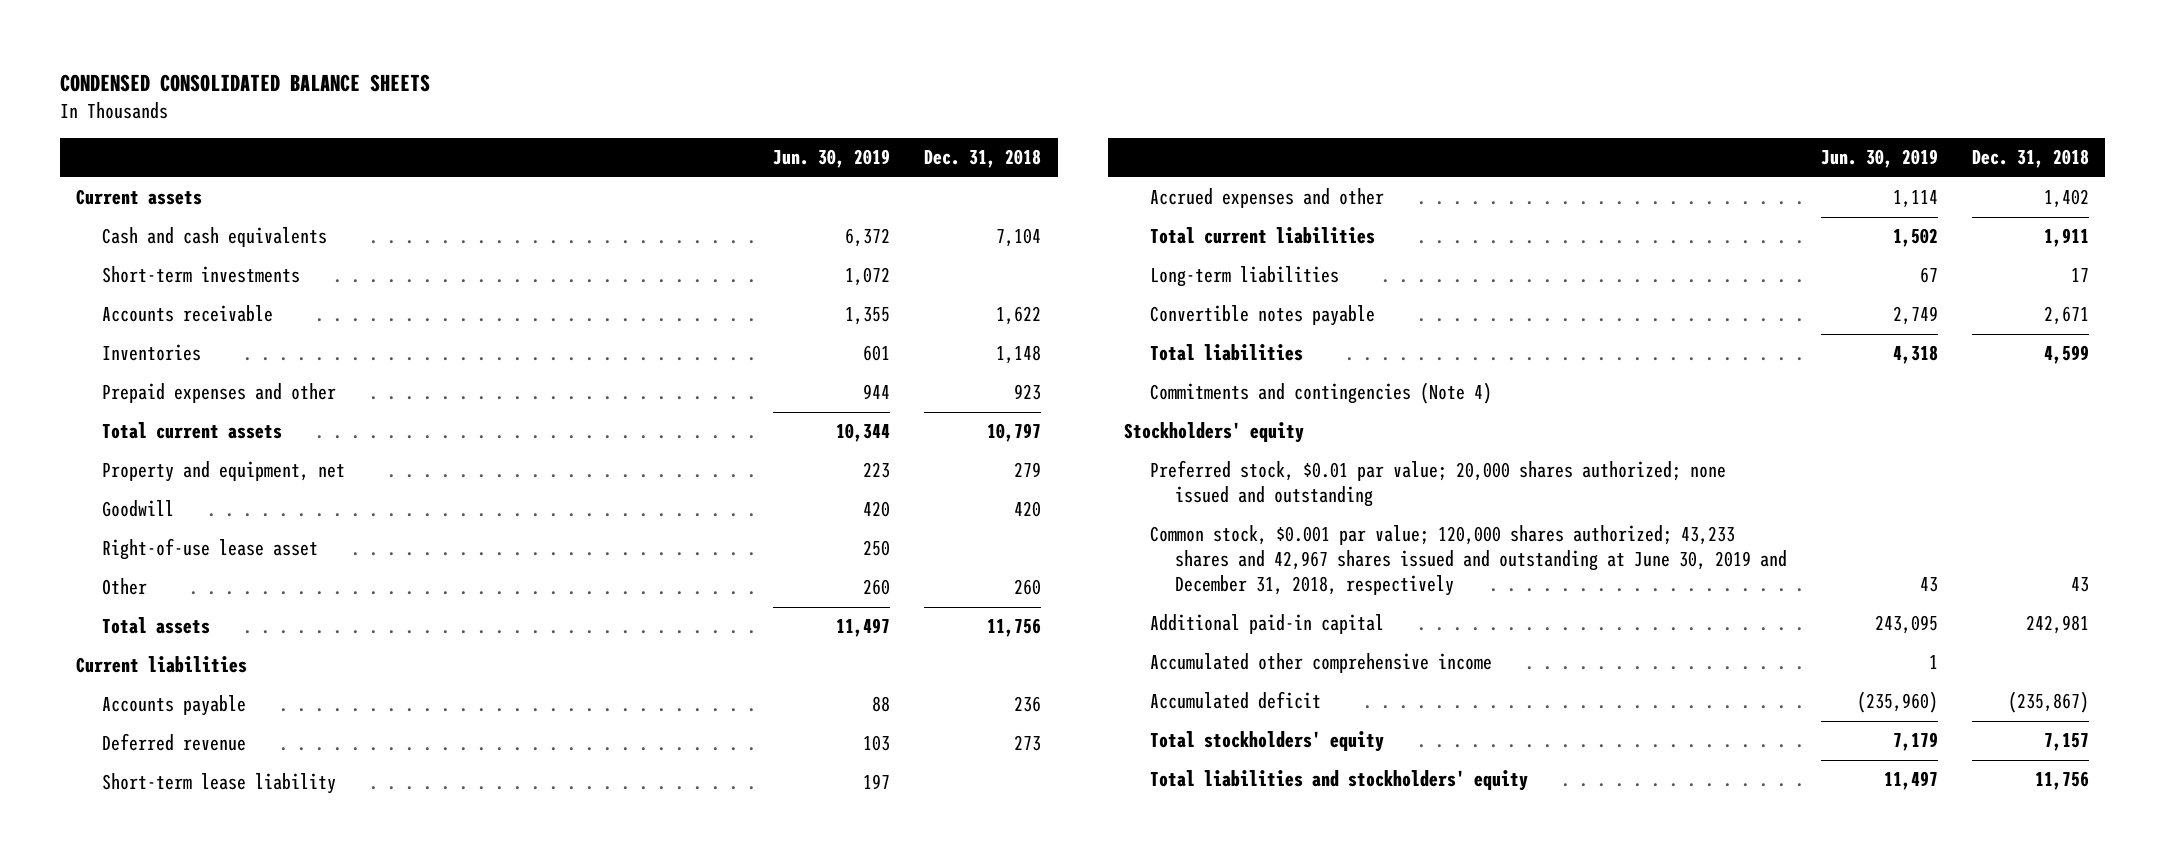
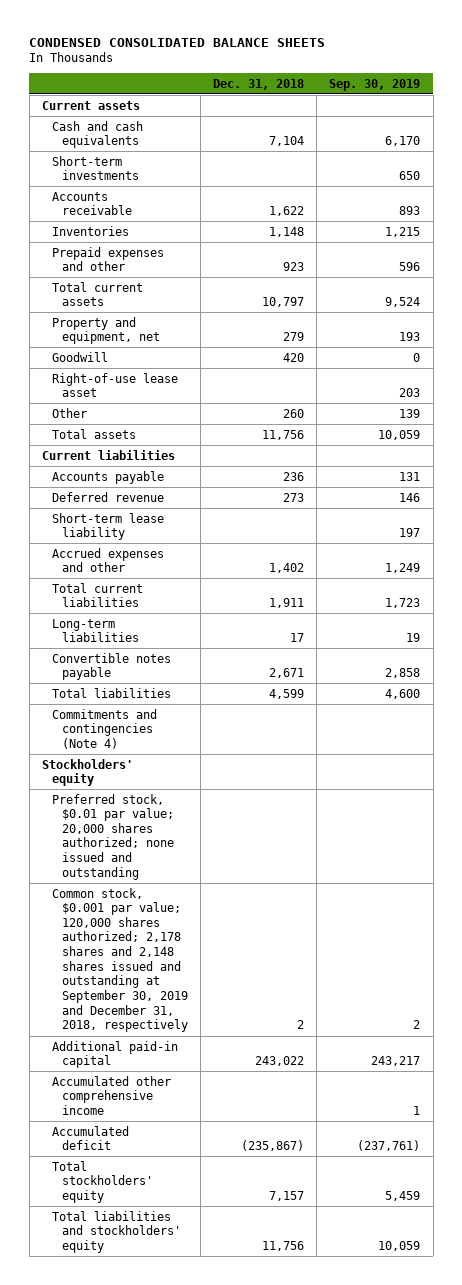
- | Jun. 30, 2019 | Dec. 31, 2018
+ | Dec. 31, 2018 | Sep. 30, 2019
- Common stock, $0.001 par value; 120,000 shares authorized; 43,233 shares and 42,967 shares issued and outstanding at June 30, 2019 and December 31, 2018, respectively | 43 | 43
- Additional paid-in capital | 243,095 | 242,981
+ Common stock, $0.001 par value; 120,000 shares authorized; 2,178 shares and 2,148 shares issued and outstanding at September 30, 2019 and December 31, 2018, respectively | 2 | 2
+ Additional paid-in capital | 243,022 | 243,217

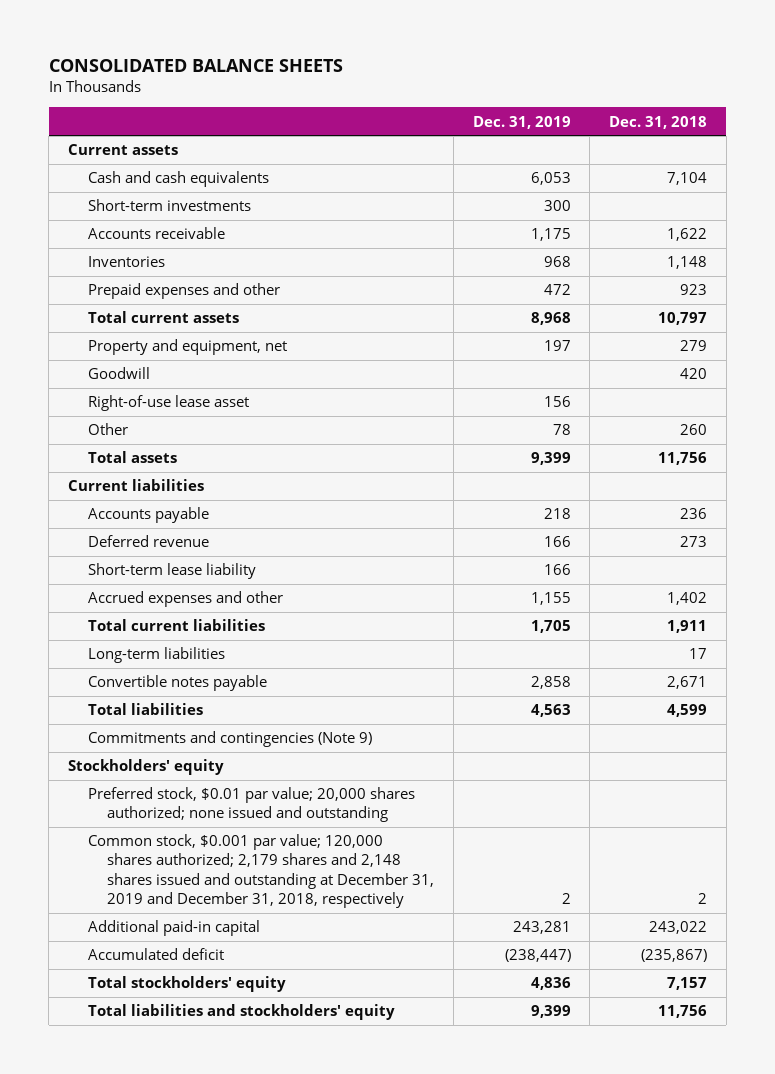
- CONDENSED CONSOLIDATED BALANCE SHEETS
+ CONSOLIDATED BALANCE SHEETS
- | Dec. 31, 2018 | Sep. 30, 2019
+ | Dec. 31, 2019 | Dec. 31, 2018
- Commitments and contingencies (Note 4)
+ Commitments and contingencies (Note 9)
- Common stock, $0.001 par value; 120,000 shares authorized; 2,178 shares and 2,148 shares issued and outstanding at September 30, 2019 and December 31, 2018, respectively | 2 | 2
+ Common stock, $0.001 par value; 120,000 shares authorized; 2,179 shares and 2,148 shares issued and outstanding at December 31, 2019 and December 31, 2018, respectively | 2 | 2
- Accumulated other comprehensive income | | 1

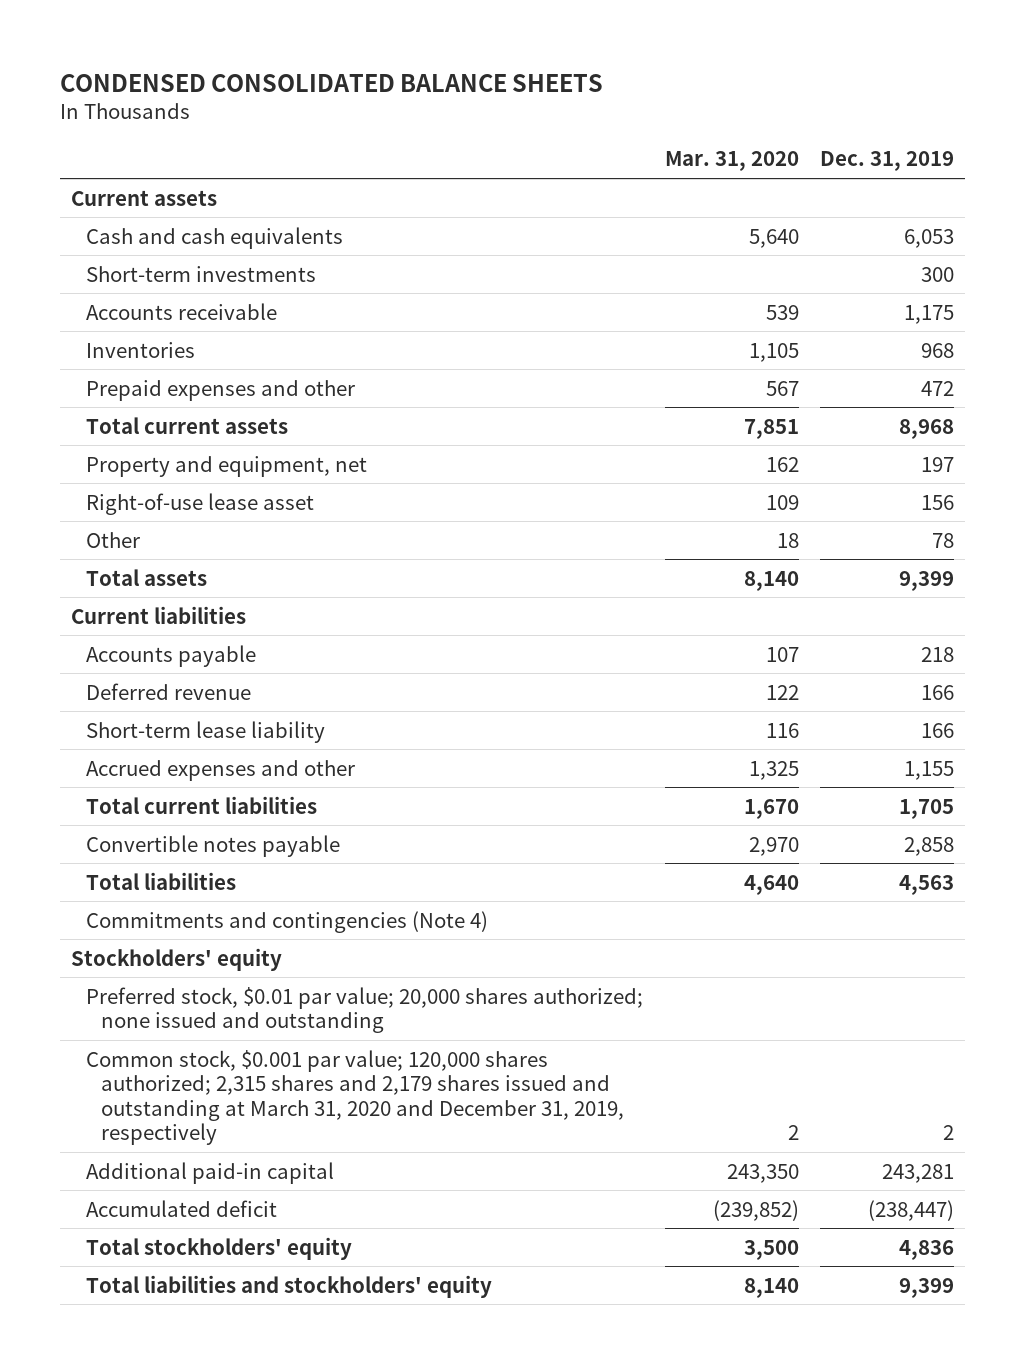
- CONSOLIDATED BALANCE SHEETS
+ CONDENSED CONSOLIDATED BALANCE SHEETS
- | Dec. 31, 2019 | Dec. 31, 2018
+ | Mar. 31, 2020 | Dec. 31, 2019
- Goodwill | | 420
- Long-term liabilities | | 17
- Commitments and contingencies (Note 9)
+ Commitments and contingencies (Note 4)
- Common stock, $0.001 par value; 120,000 shares authorized; 2,179 shares and 2,148 shares issued and outstanding at December 31, 2019 and December 31, 2018, respectively | 2 | 2
+ Common stock, $0.001 par value; 120,000 shares authorized; 2,315 shares and 2,179 shares issued and outstanding at March 31, 2020 and December 31, 2019, respectively | 2 | 2

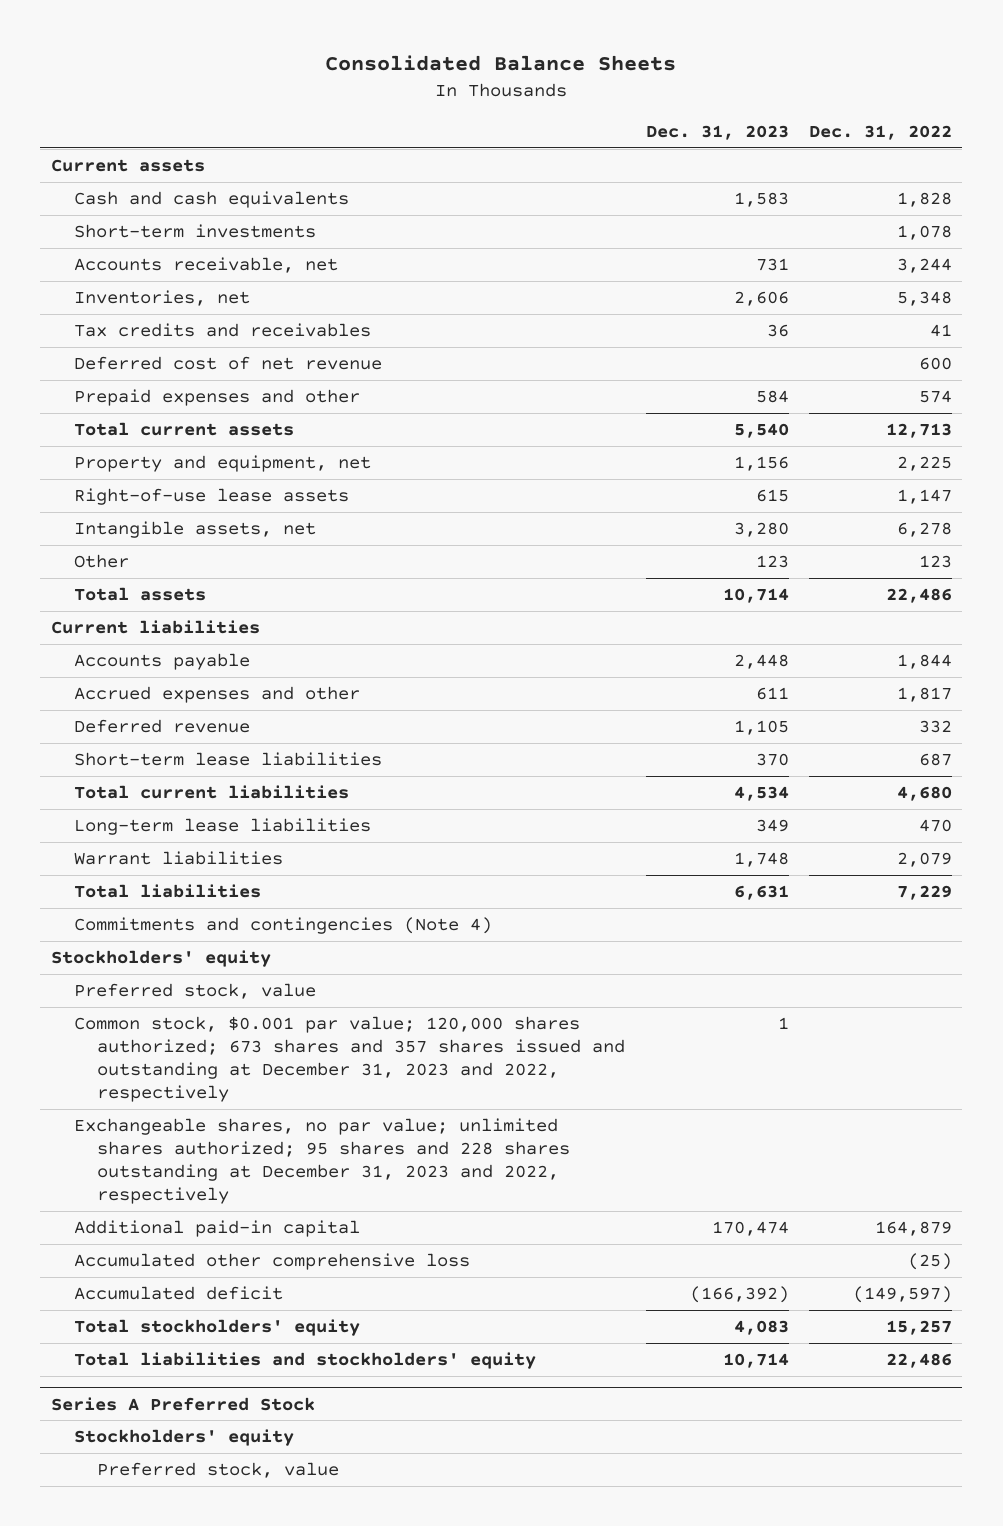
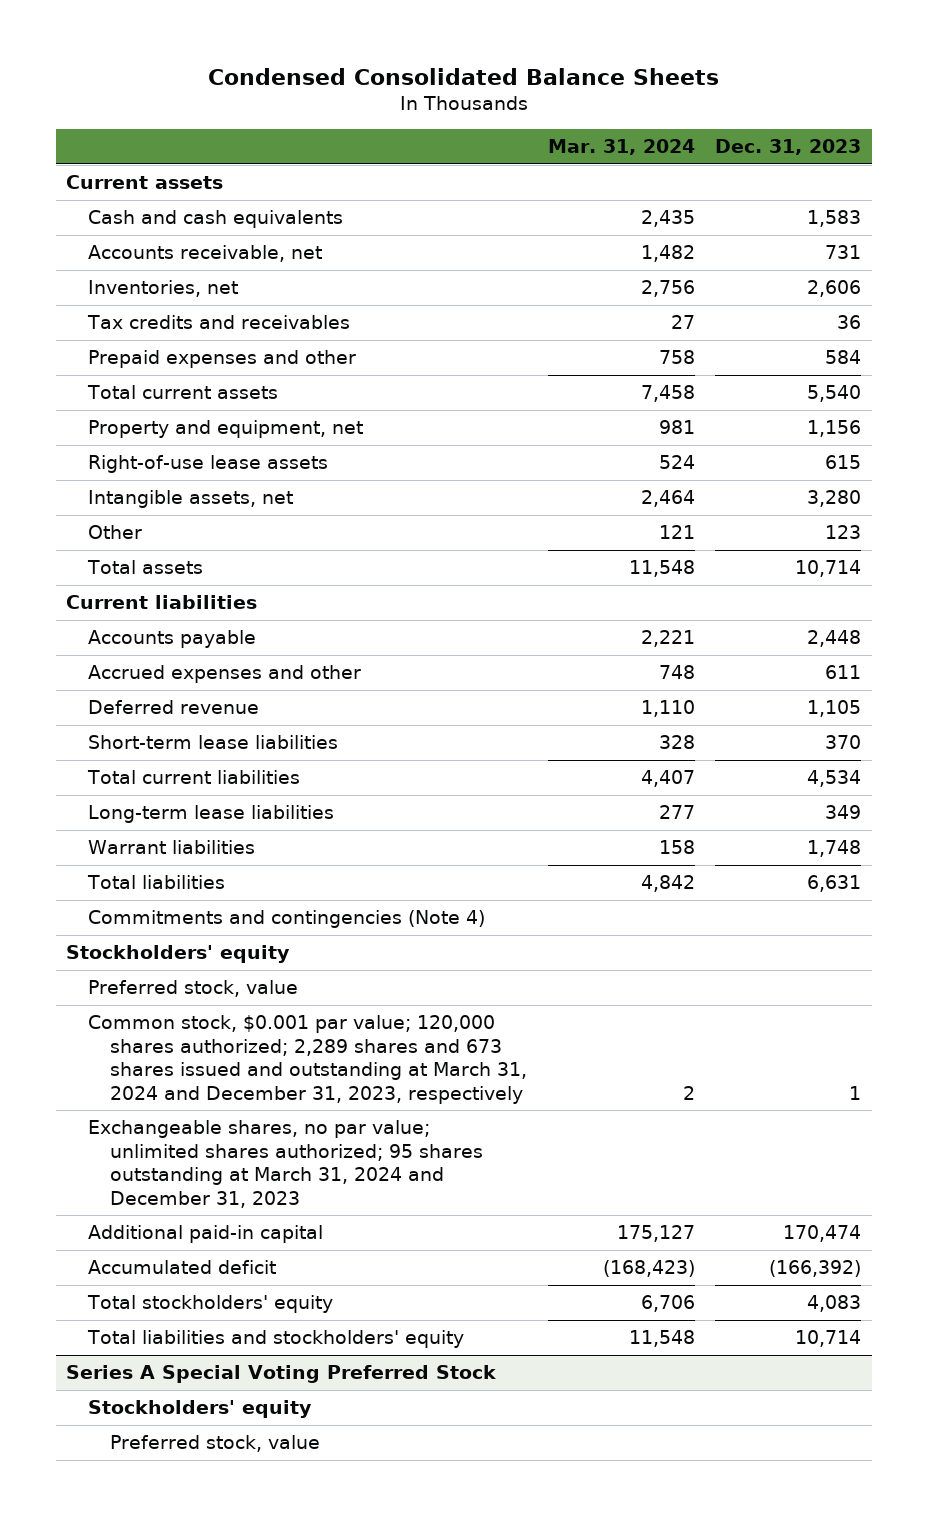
- Consolidated Balance Sheets
+ Condensed Consolidated Balance Sheets
- | Dec. 31, 2023 | Dec. 31, 2022
+ | Mar. 31, 2024 | Dec. 31, 2023
- Short-term investments | | 1,078
- Deferred cost of net revenue | | 600
- Common stock, $0.001 par value; 120,000 shares authorized; 673 shares and 357 shares issued and outstanding at December 31, 2023 and 2022, respectively | 1 |
- Exchangeable shares, no par value; unlimited shares authorized; 95 shares and 228 shares outstanding at December 31, 2023 and 2022, respectively
+ Common stock, $0.001 par value; 120,000 shares authorized; 2,289 shares and 673 shares issued and outstanding at March 31, 2024 and December 31, 2023, respectively | 2 | 1
+ Exchangeable shares, no par value; unlimited shares authorized; 95 shares outstanding at March 31, 2024 and December 31, 2023
- Accumulated other comprehensive loss | | (25)
- Series A Preferred Stock
+ Series A Special Voting Preferred Stock

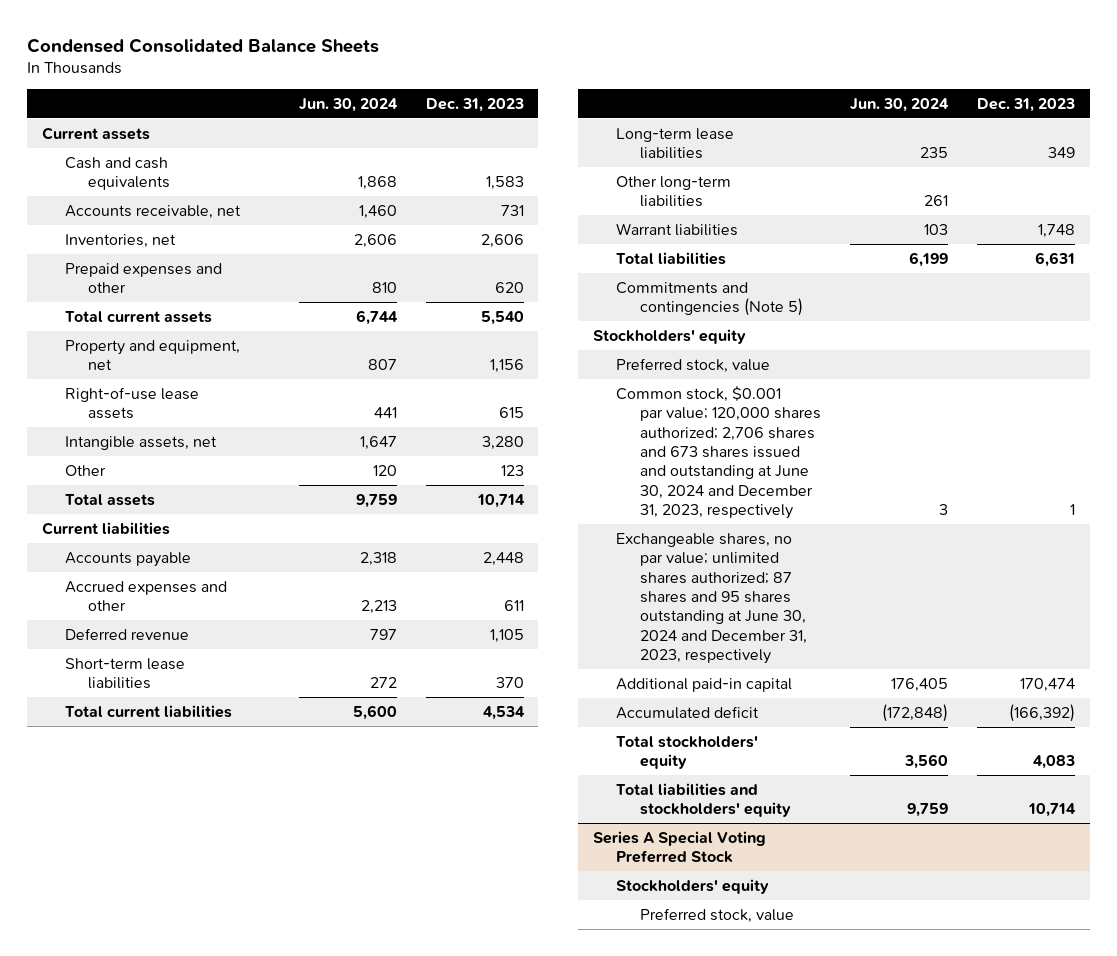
- | Mar. 31, 2024 | Dec. 31, 2023
+ | Jun. 30, 2024 | Dec. 31, 2023
- Tax credits and receivables | 27 | 36
- Prepaid expenses and other | 758 | 584
+ Prepaid expenses and other | 810 | 620
+ Other long-term liabilities | 261 |
- Commitments and contingencies (Note 4)
+ Commitments and contingencies (Note 5)
- Common stock, $0.001 par value; 120,000 shares authorized; 2,289 shares and 673 shares issued and outstanding at March 31, 2024 and December 31, 2023, respectively | 2 | 1
- Exchangeable shares, no par value; unlimited shares authorized; 95 shares outstanding at March 31, 2024 and December 31, 2023
+ Common stock, $0.001 par value; 120,000 shares authorized; 2,706 shares and 673 shares issued and outstanding at June 30, 2024 and December 31, 2023, respectively | 3 | 1
+ Exchangeable shares, no par value; unlimited shares authorized; 87 shares and 95 shares outstanding at June 30, 2024 and December 31, 2023, respectively

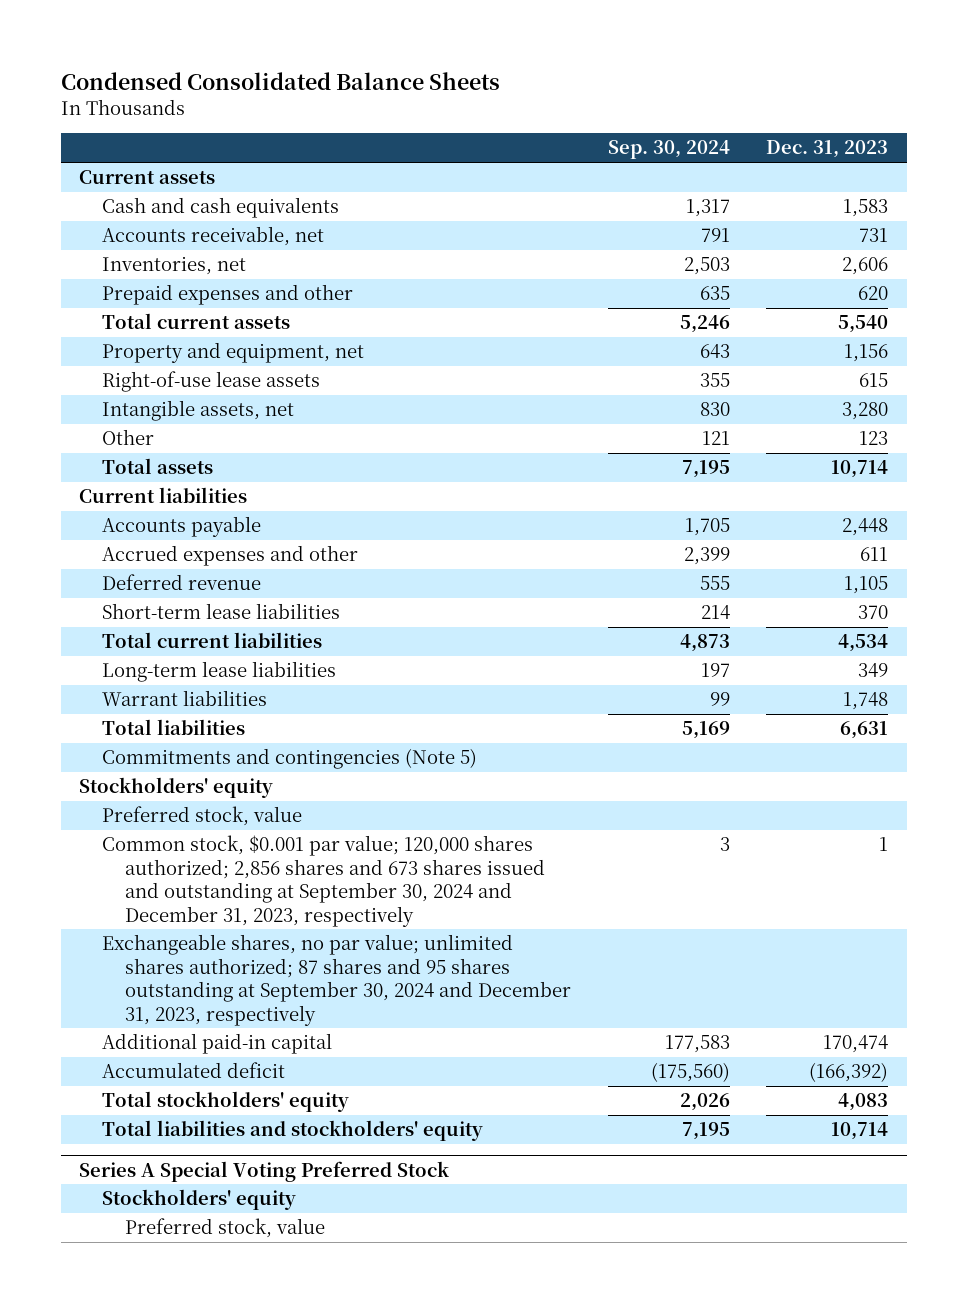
- | Jun. 30, 2024 | Dec. 31, 2023
+ | Sep. 30, 2024 | Dec. 31, 2023
- Other long-term liabilities | 261 |
- Common stock, $0.001 par value; 120,000 shares authorized; 2,706 shares and 673 shares issued and outstanding at June 30, 2024 and December 31, 2023, respectively | 3 | 1
- Exchangeable shares, no par value; unlimited shares authorized; 87 shares and 95 shares outstanding at June 30, 2024 and December 31, 2023, respectively
+ Common stock, $0.001 par value; 120,000 shares authorized; 2,856 shares and 673 shares issued and outstanding at September 30, 2024 and December 31, 2023, respectively | 3 | 1
+ Exchangeable shares, no par value; unlimited shares authorized; 87 shares and 95 shares outstanding at September 30, 2024 and December 31, 2023, respectively

